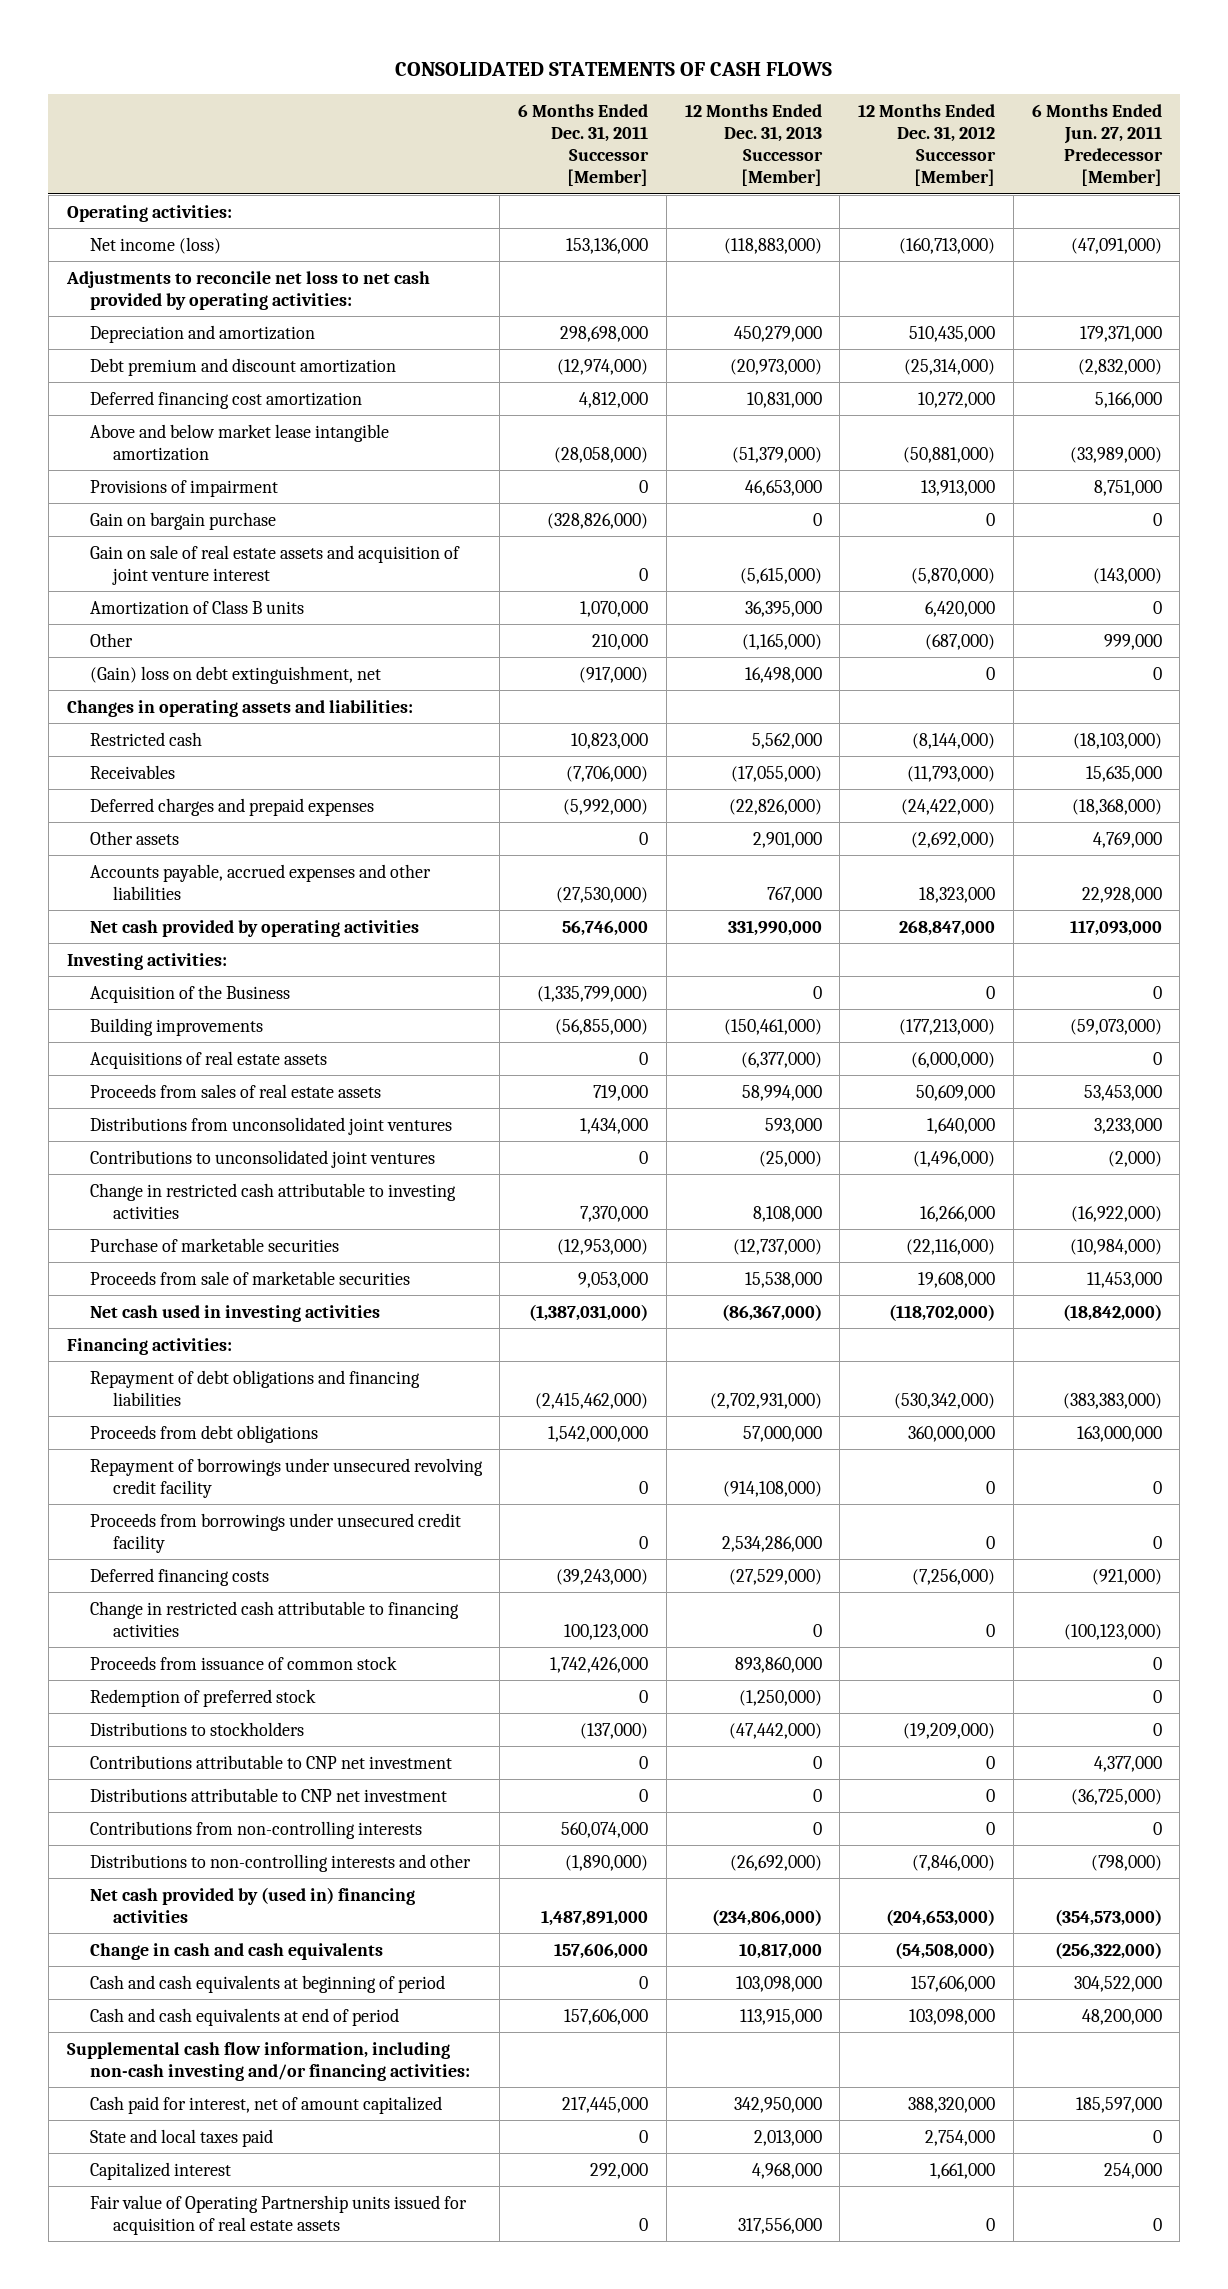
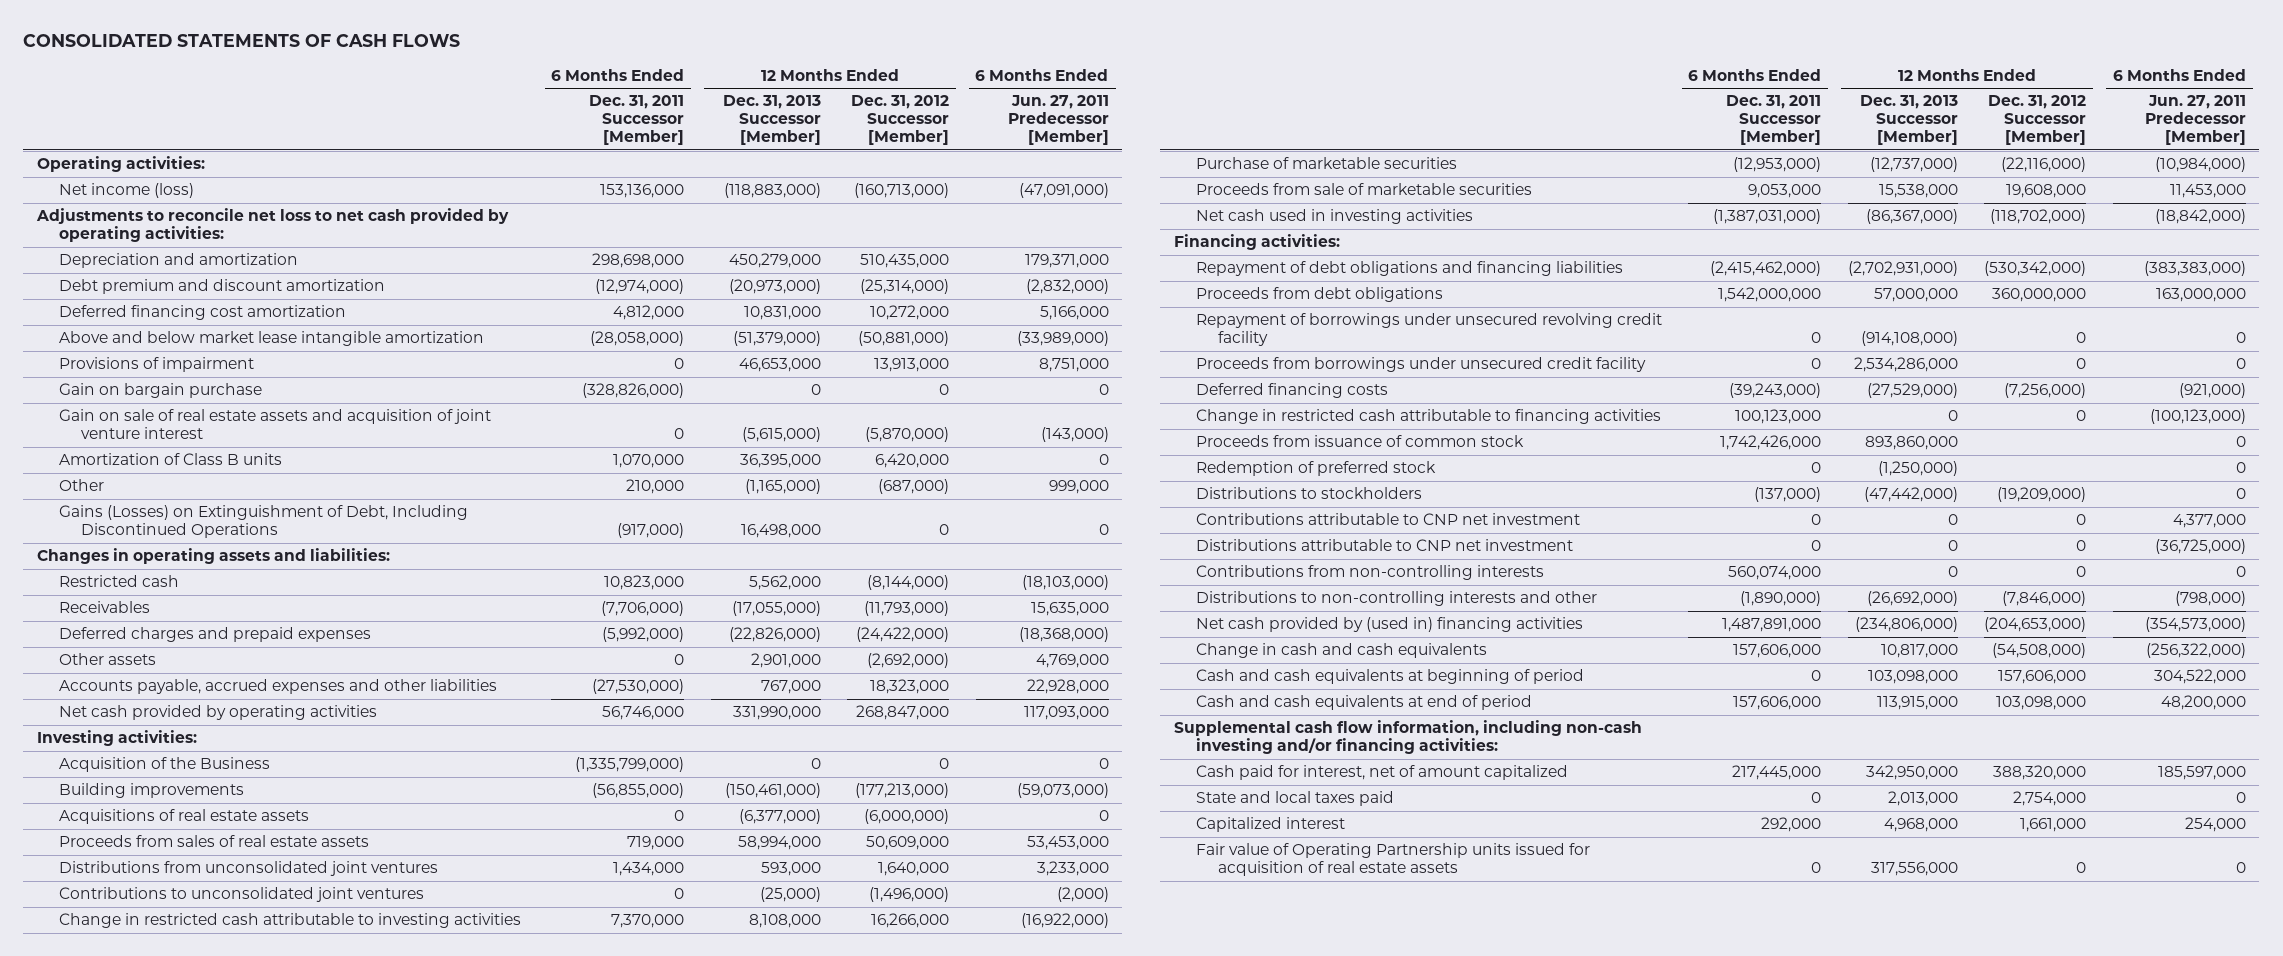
- (Gain) loss on debt extinguishment, net | (917,000) | 16,498,000 | 0 | 0
+ Gains (Losses) on Extinguishment of Debt, Including Discontinued Operations | (917,000) | 16,498,000 | 0 | 0

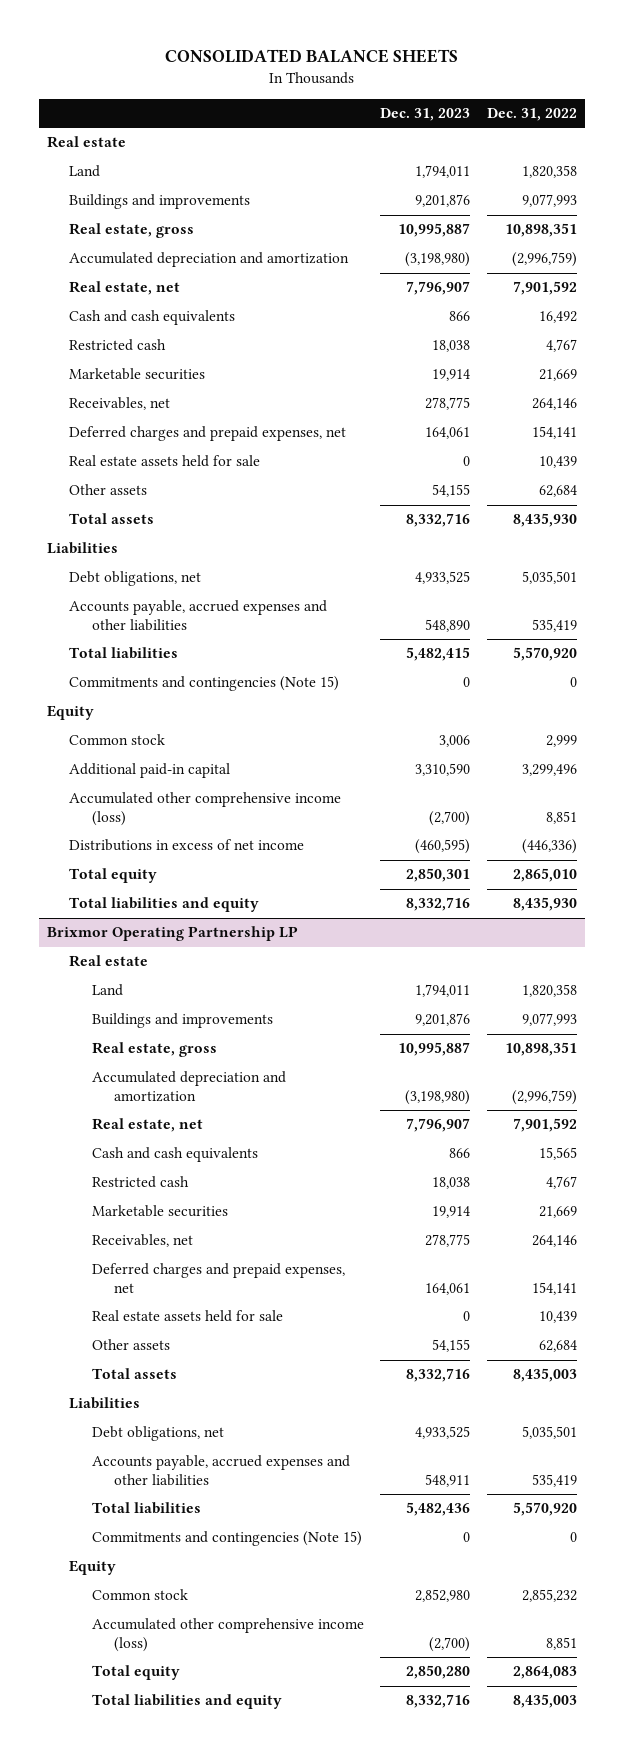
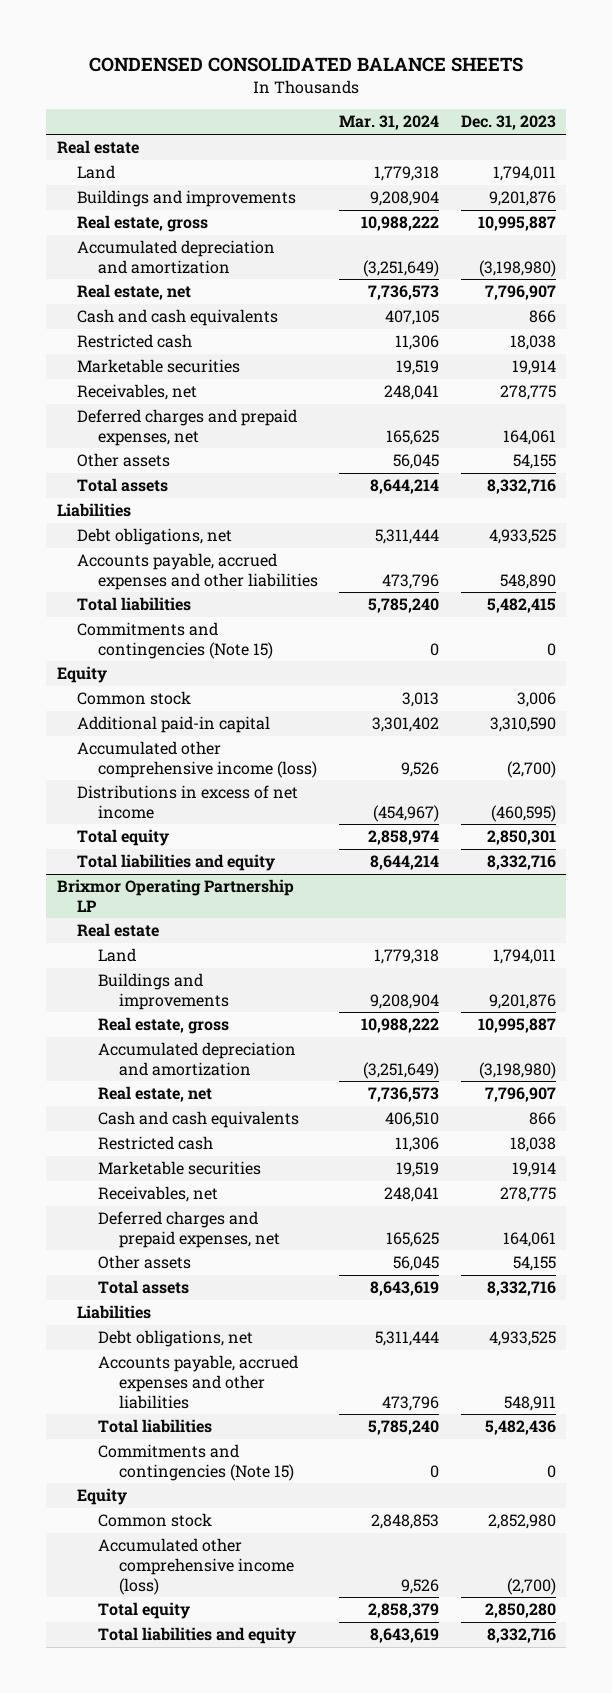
- CONSOLIDATED BALANCE SHEETS
+ CONDENSED CONSOLIDATED BALANCE SHEETS
- | Dec. 31, 2023 | Dec. 31, 2022
+ | Mar. 31, 2024 | Dec. 31, 2023
- Real estate assets held for sale | 0 | 10,439
@ Brixmor Operating Partnership LP
- Real estate assets held for sale | 0 | 10,439

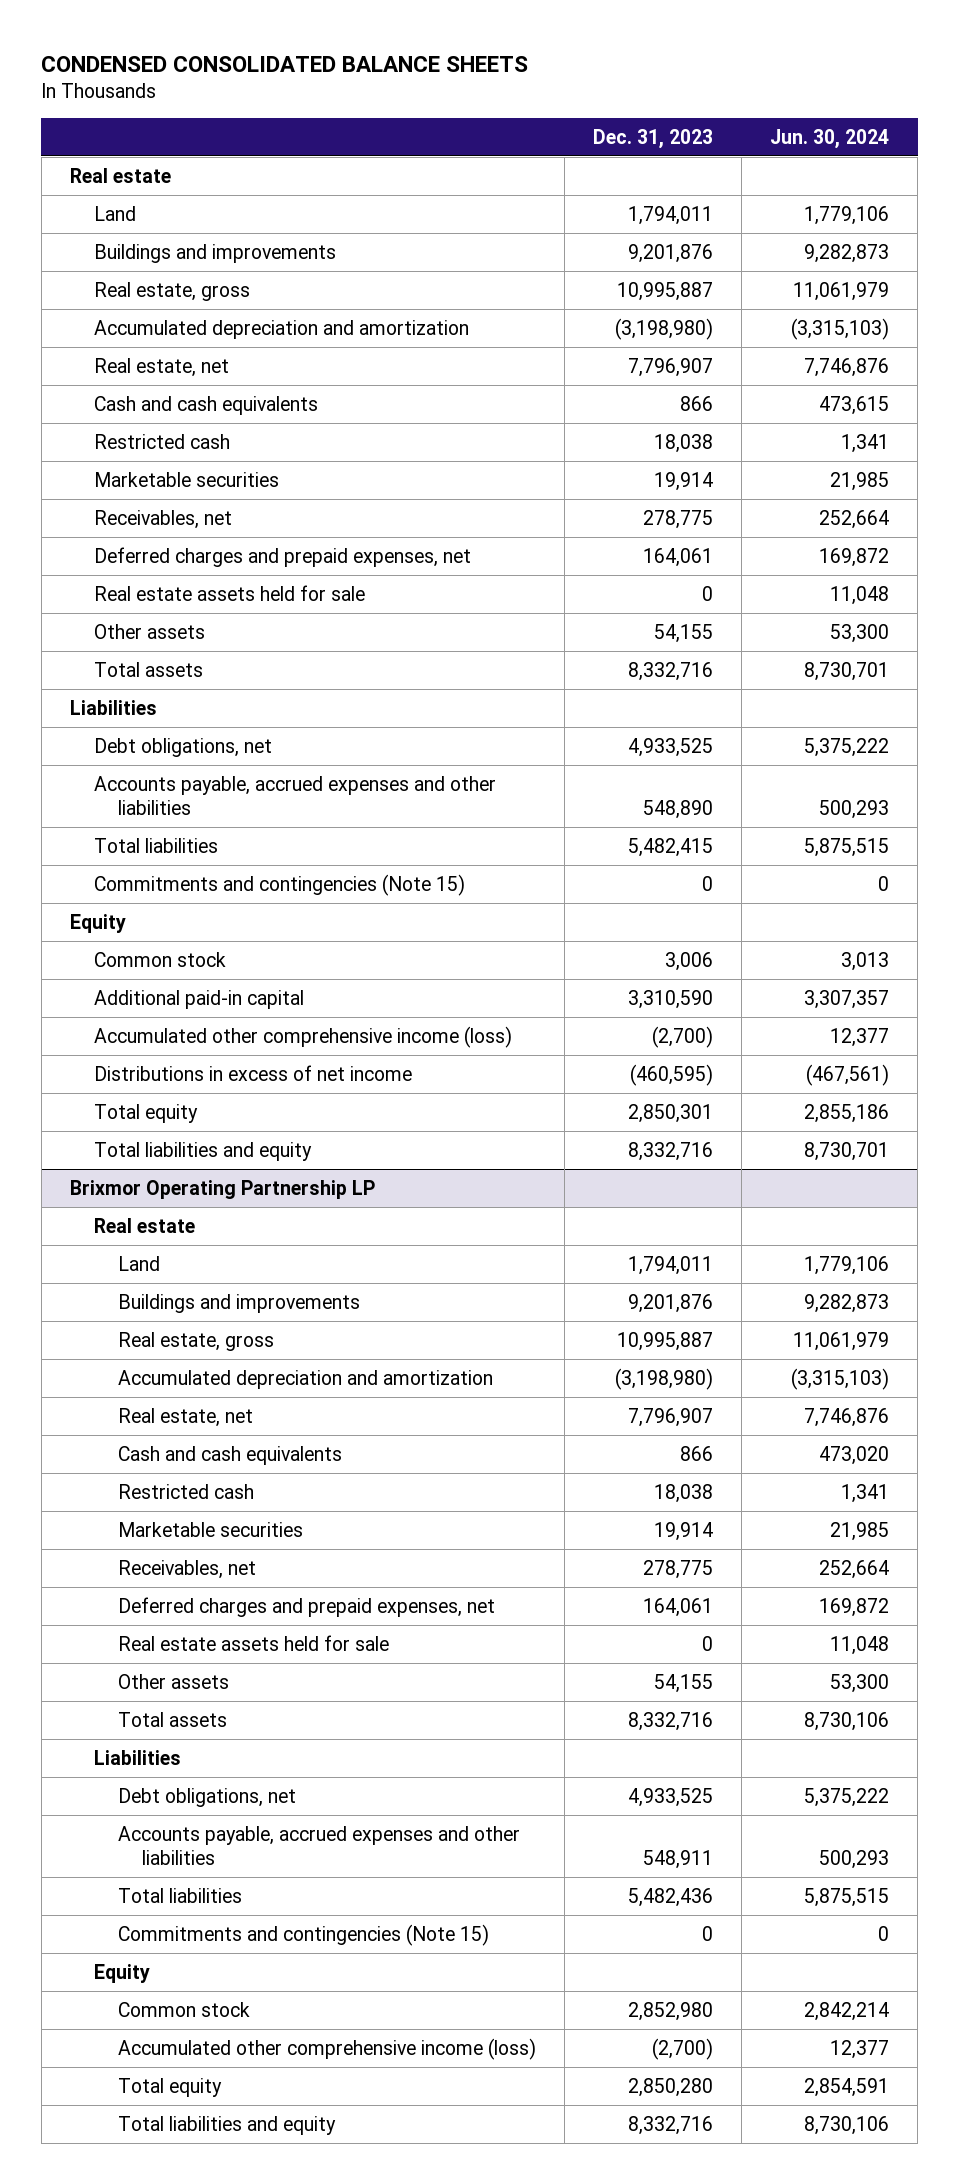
- | Mar. 31, 2024 | Dec. 31, 2023
+ | Dec. 31, 2023 | Jun. 30, 2024
+ Real estate assets held for sale | 0 | 11,048
@ Brixmor Operating Partnership LP
+ Real estate assets held for sale | 0 | 11,048

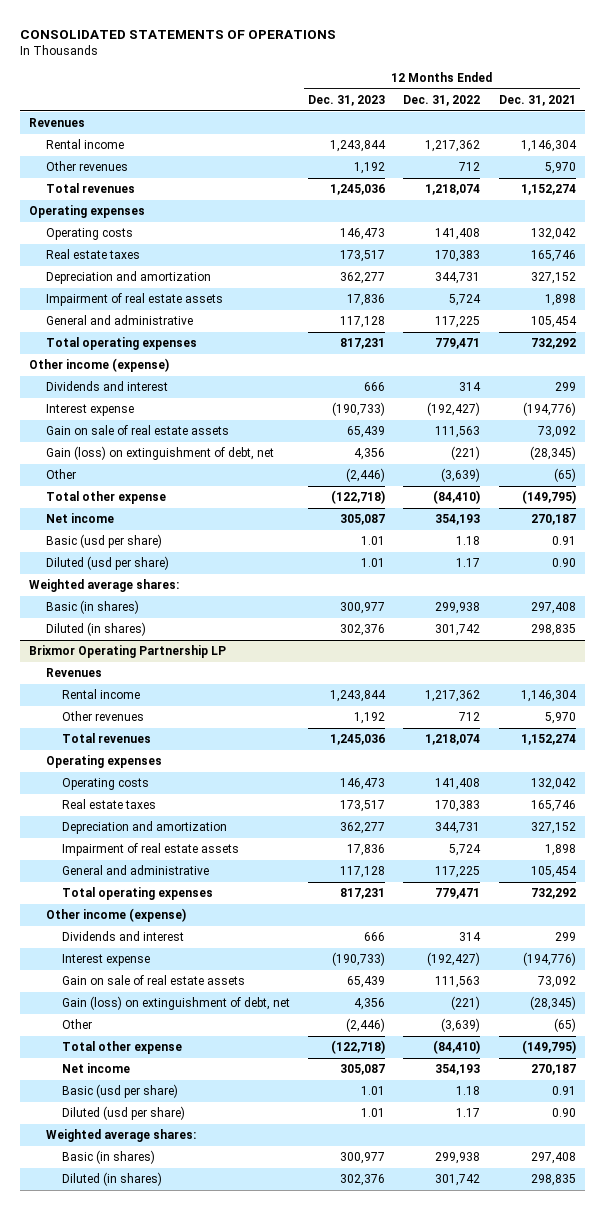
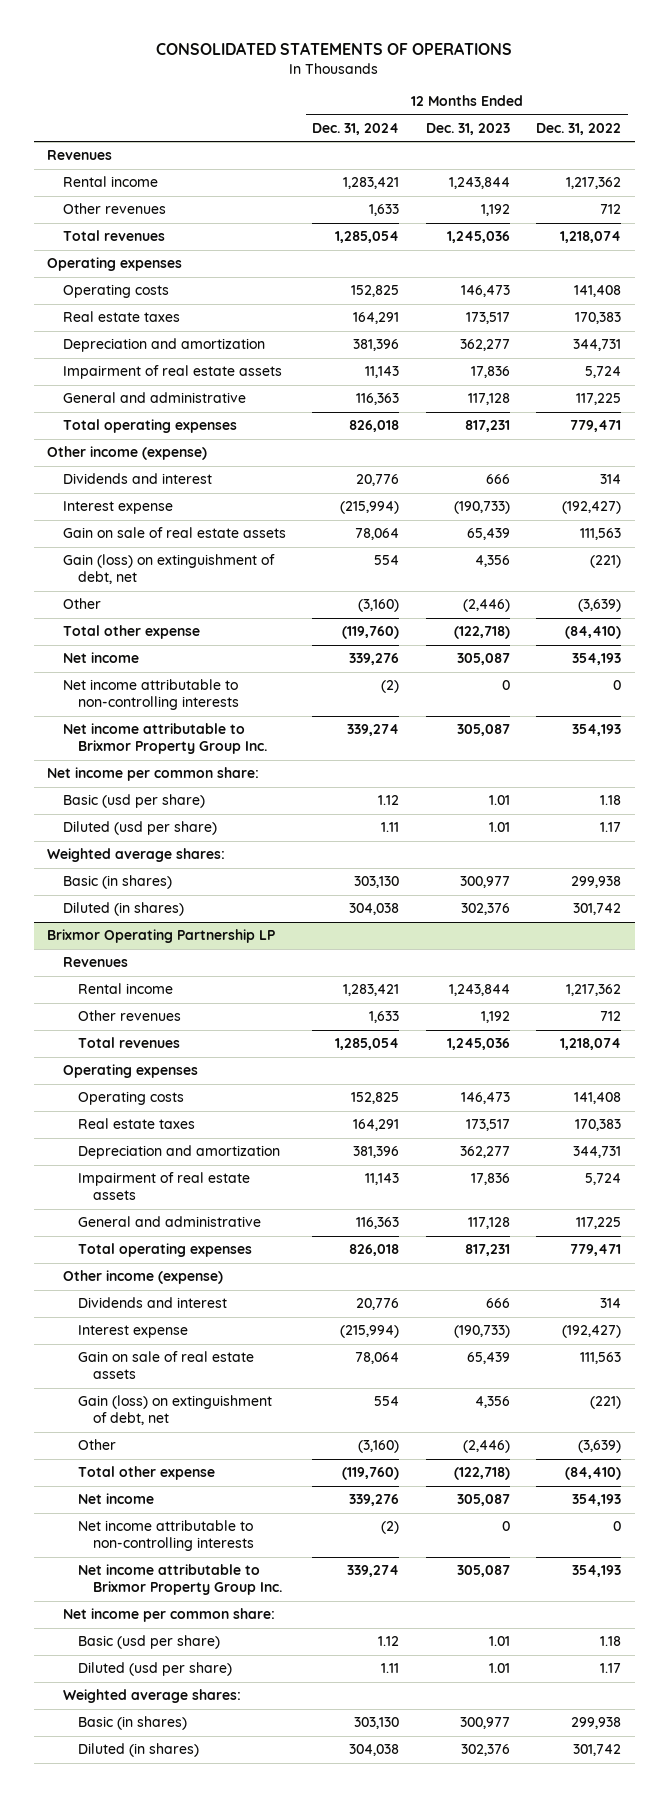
- | 12 Months Ended Dec. 31, 2023 | 12 Months Ended Dec. 31, 2022 | 12 Months Ended Dec. 31, 2021
+ | 12 Months Ended Dec. 31, 2024 | 12 Months Ended Dec. 31, 2023 | 12 Months Ended Dec. 31, 2022
+ Net income attributable to non-controlling interests | (2) | 0 | 0
+ Net income attributable to Brixmor Property Group Inc. | 339,274 | 305,087 | 354,193
+ Net income per common share:
@ Brixmor Operating Partnership LP
+ Net income attributable to non-controlling interests | (2) | 0 | 0
+ Net income attributable to Brixmor Property Group Inc. | 339,274 | 305,087 | 354,193
+ Net income per common share:

